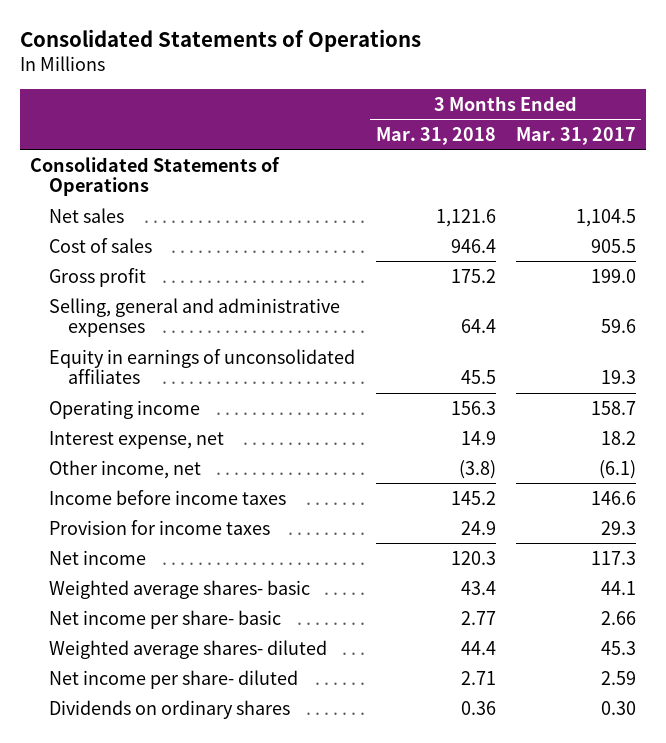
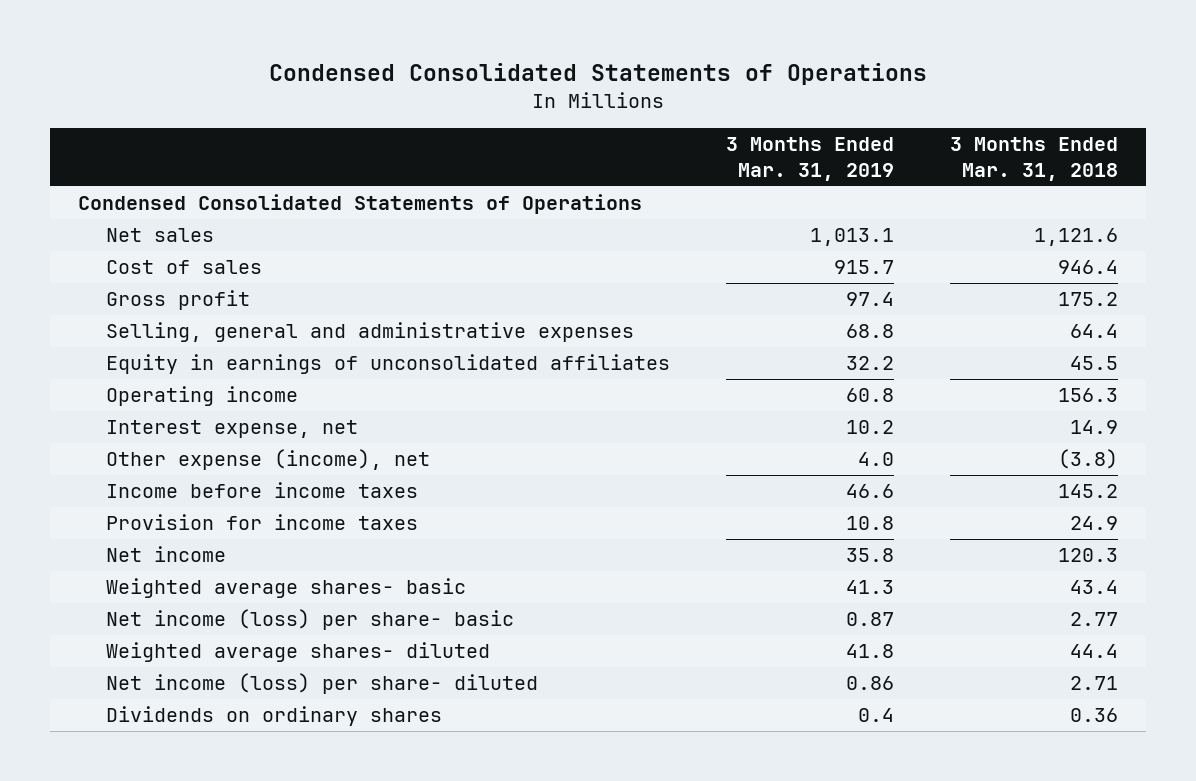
- Consolidated Statements of Operations
+ Condensed Consolidated Statements of Operations
- | 3 Months Ended Mar. 31, 2018 | 3 Months Ended Mar. 31, 2017
+ | 3 Months Ended Mar. 31, 2019 | 3 Months Ended Mar. 31, 2018
- Consolidated Statements of Operations
+ Condensed Consolidated Statements of Operations
- Other income, net | (3.8) | (6.1)
+ Other expense (income), net | 4.0 | (3.8)
- Net income per share- basic | 2.77 | 2.66
+ Net income (loss) per share- basic | 0.87 | 2.77
- Net income per share- diluted | 2.71 | 2.59
+ Net income (loss) per share- diluted | 0.86 | 2.71

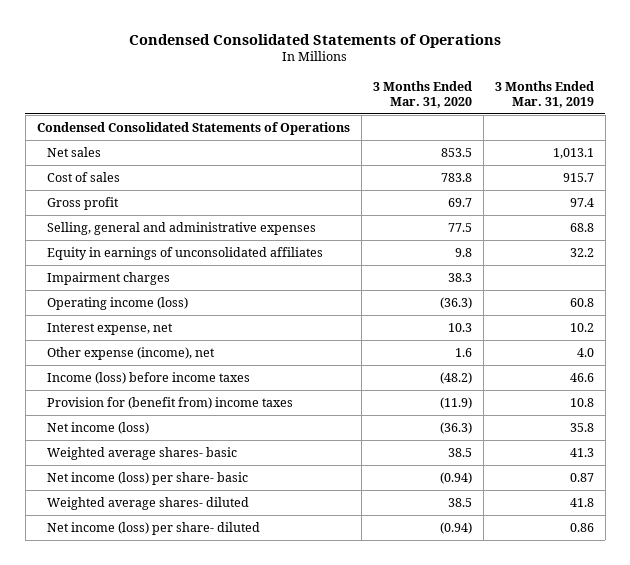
- | 3 Months Ended Mar. 31, 2019 | 3 Months Ended Mar. 31, 2018
+ | 3 Months Ended Mar. 31, 2020 | 3 Months Ended Mar. 31, 2019
- Operating income | 60.8 | 156.3
+ Impairment charges | 38.3 |
+ Operating income (loss) | (36.3) | 60.8
- Income before income taxes | 46.6 | 145.2
- Provision for income taxes | 10.8 | 24.9
- Net income | 35.8 | 120.3
+ Income (loss) before income taxes | (48.2) | 46.6
+ Provision for (benefit from) income taxes | (11.9) | 10.8
+ Net income (loss) | (36.3) | 35.8
- Dividends on ordinary shares | 0.4 | 0.36

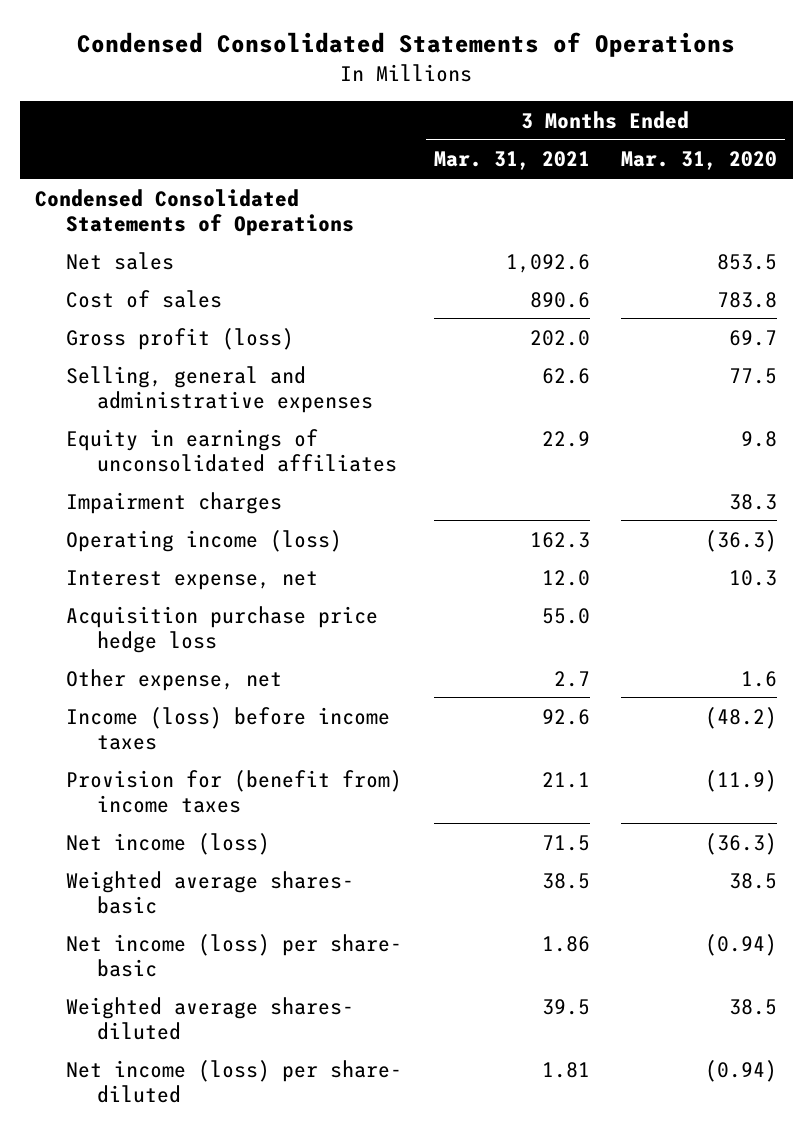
- | 3 Months Ended Mar. 31, 2020 | 3 Months Ended Mar. 31, 2019
+ | 3 Months Ended Mar. 31, 2021 | 3 Months Ended Mar. 31, 2020
- Gross profit | 69.7 | 97.4
+ Gross profit (loss) | 202.0 | 69.7
- Other expense (income), net | 1.6 | 4.0
+ Acquisition purchase price hedge loss | 55.0 |
+ Other expense, net | 2.7 | 1.6

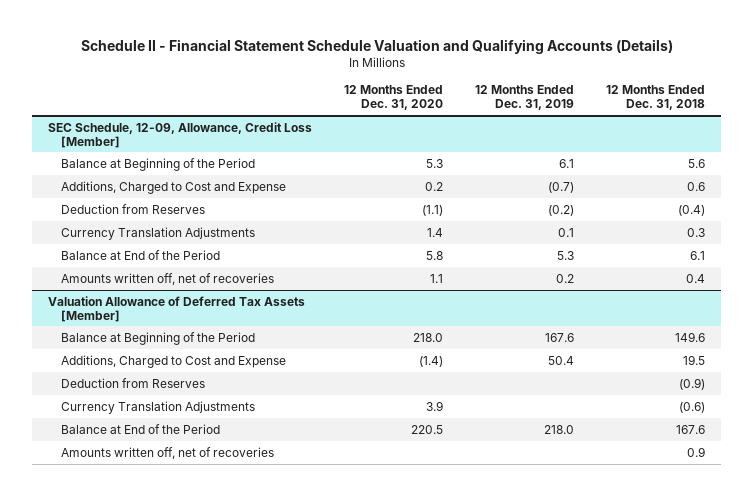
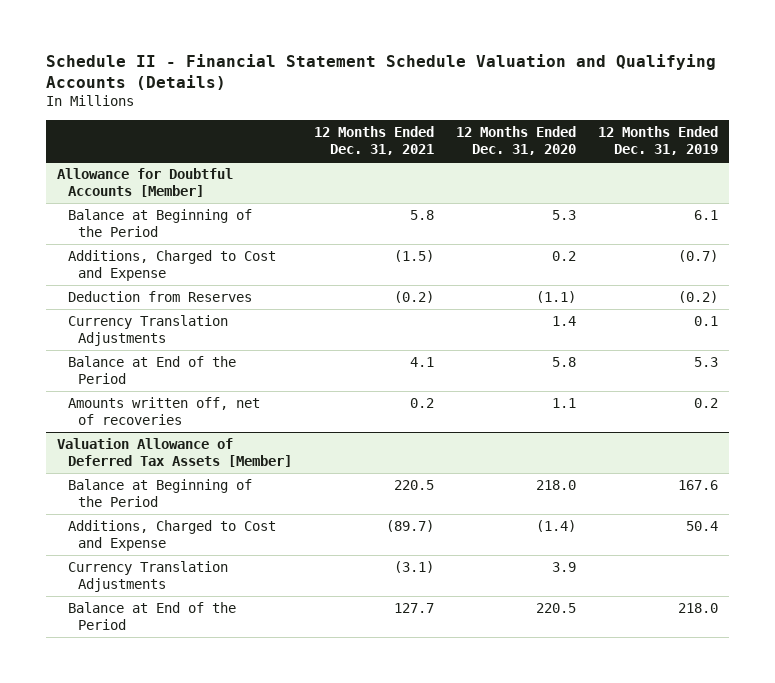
- | 12 Months Ended Dec. 31, 2020 | 12 Months Ended Dec. 31, 2019 | 12 Months Ended Dec. 31, 2018
+ | 12 Months Ended Dec. 31, 2021 | 12 Months Ended Dec. 31, 2020 | 12 Months Ended Dec. 31, 2019
- SEC Schedule, 12-09, Allowance, Credit Loss [Member]
+ Allowance for Doubtful Accounts [Member]
@ Valuation Allowance of Deferred Tax Assets [Member]
- Deduction from Reserves | | | (0.9)
- Amounts written off, net of recoveries | | | 0.9

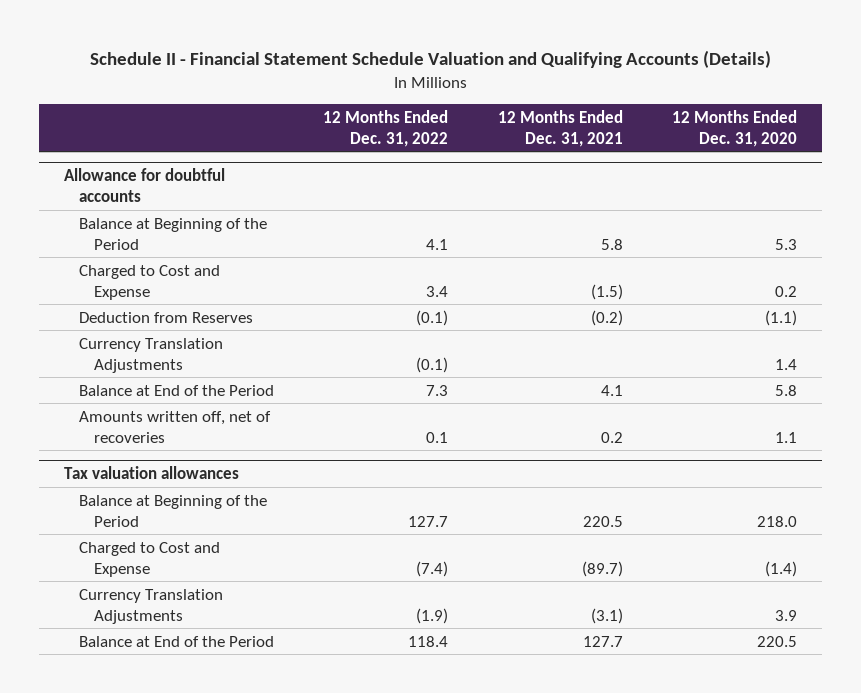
- | 12 Months Ended Dec. 31, 2021 | 12 Months Ended Dec. 31, 2020 | 12 Months Ended Dec. 31, 2019
+ | 12 Months Ended Dec. 31, 2022 | 12 Months Ended Dec. 31, 2021 | 12 Months Ended Dec. 31, 2020
- Allowance for Doubtful Accounts [Member]
+ Allowance for doubtful accounts
- Additions, Charged to Cost and Expense | (1.5) | 0.2 | (0.7)
+ Charged to Cost and Expense | 3.4 | (1.5) | 0.2
- Valuation Allowance of Deferred Tax Assets [Member]
+ Tax valuation allowances
- Additions, Charged to Cost and Expense | (89.7) | (1.4) | 50.4
+ Charged to Cost and Expense | (7.4) | (89.7) | (1.4)

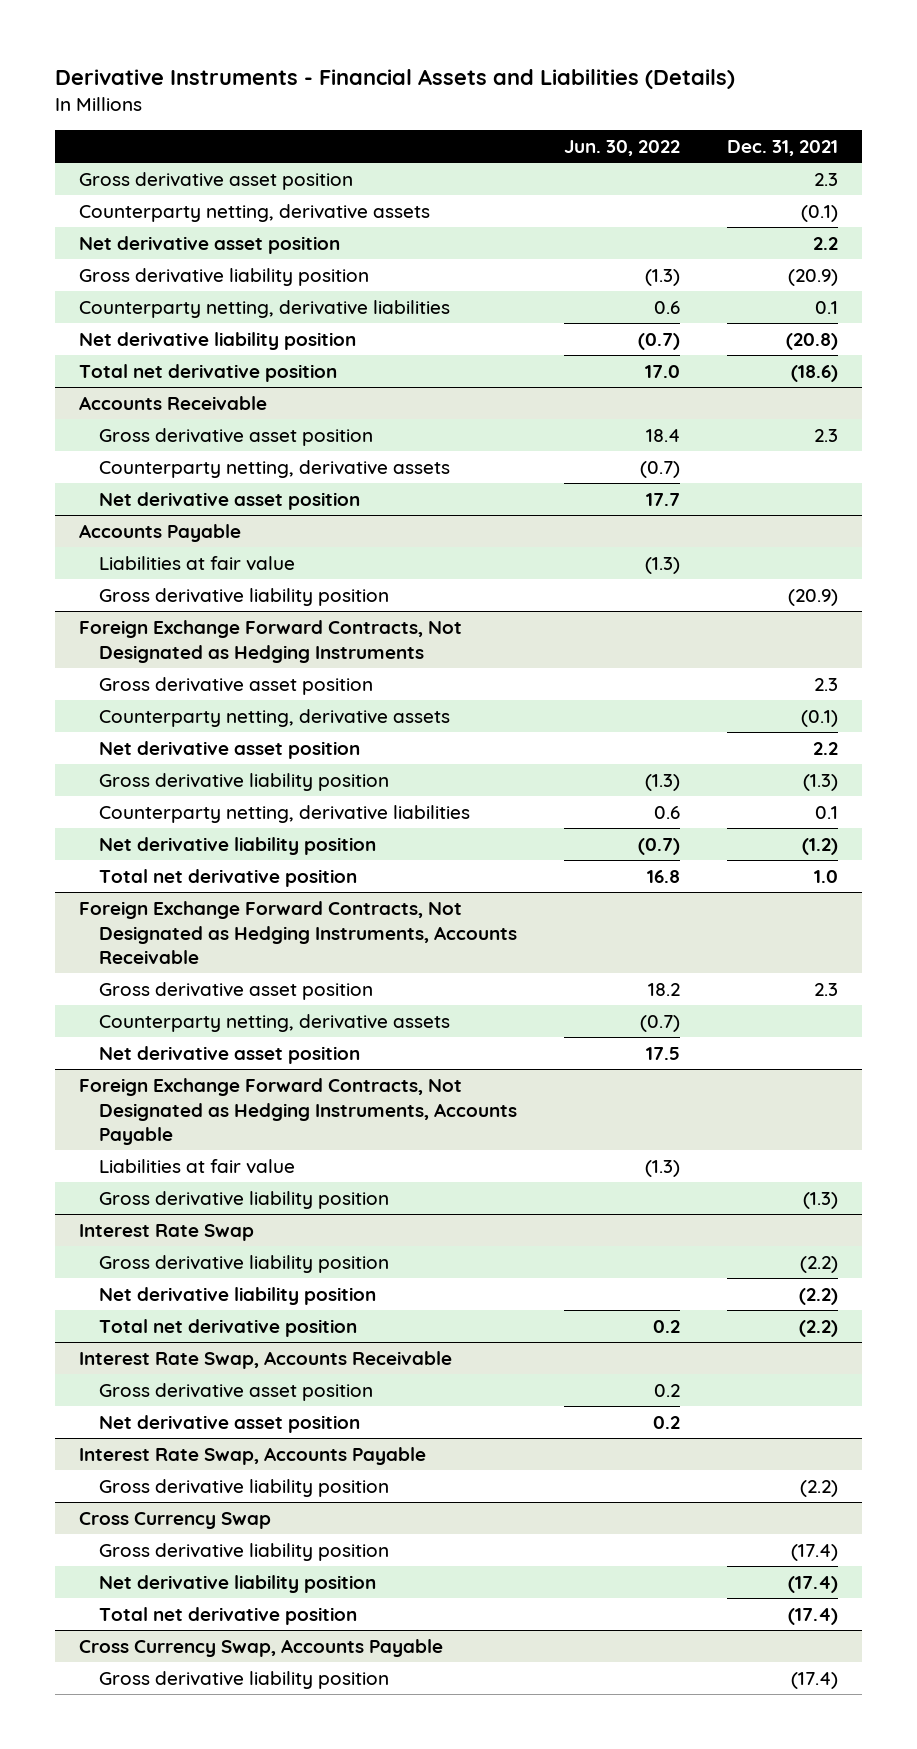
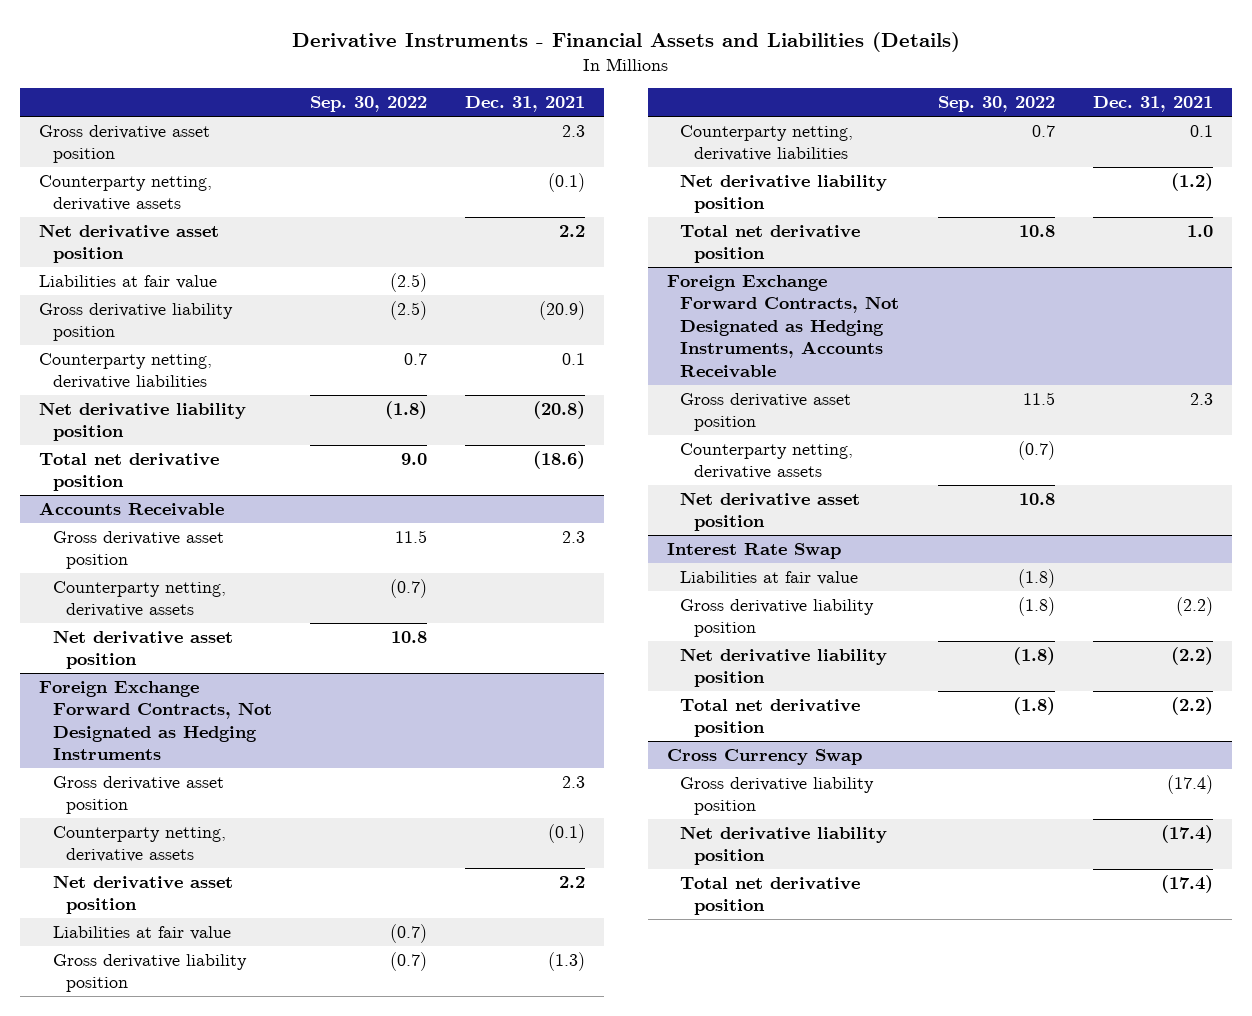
- | Jun. 30, 2022 | Dec. 31, 2021
+ | Sep. 30, 2022 | Dec. 31, 2021
+ Liabilities at fair value | (2.5) |
- Accounts Payable
- Liabilities at fair value | (1.3) |
- Gross derivative liability position | | (20.9)
@ Foreign Exchange Forward Contracts, Not Designated as Hedging Instruments
+ Liabilities at fair value | (0.7) |
- Foreign Exchange Forward Contracts, Not Designated as Hedging Instruments, Accounts Payable
- Liabilities at fair value | (1.3) |
- Gross derivative liability position | | (1.3)
@ Interest Rate Swap
+ Liabilities at fair value | (1.8) |
- Interest Rate Swap, Accounts Receivable
- Gross derivative asset position | 0.2 |
- Net derivative asset position | 0.2 |
- Interest Rate Swap, Accounts Payable
- Gross derivative liability position | | (2.2)
- Cross Currency Swap, Accounts Payable
- Gross derivative liability position | | (17.4)

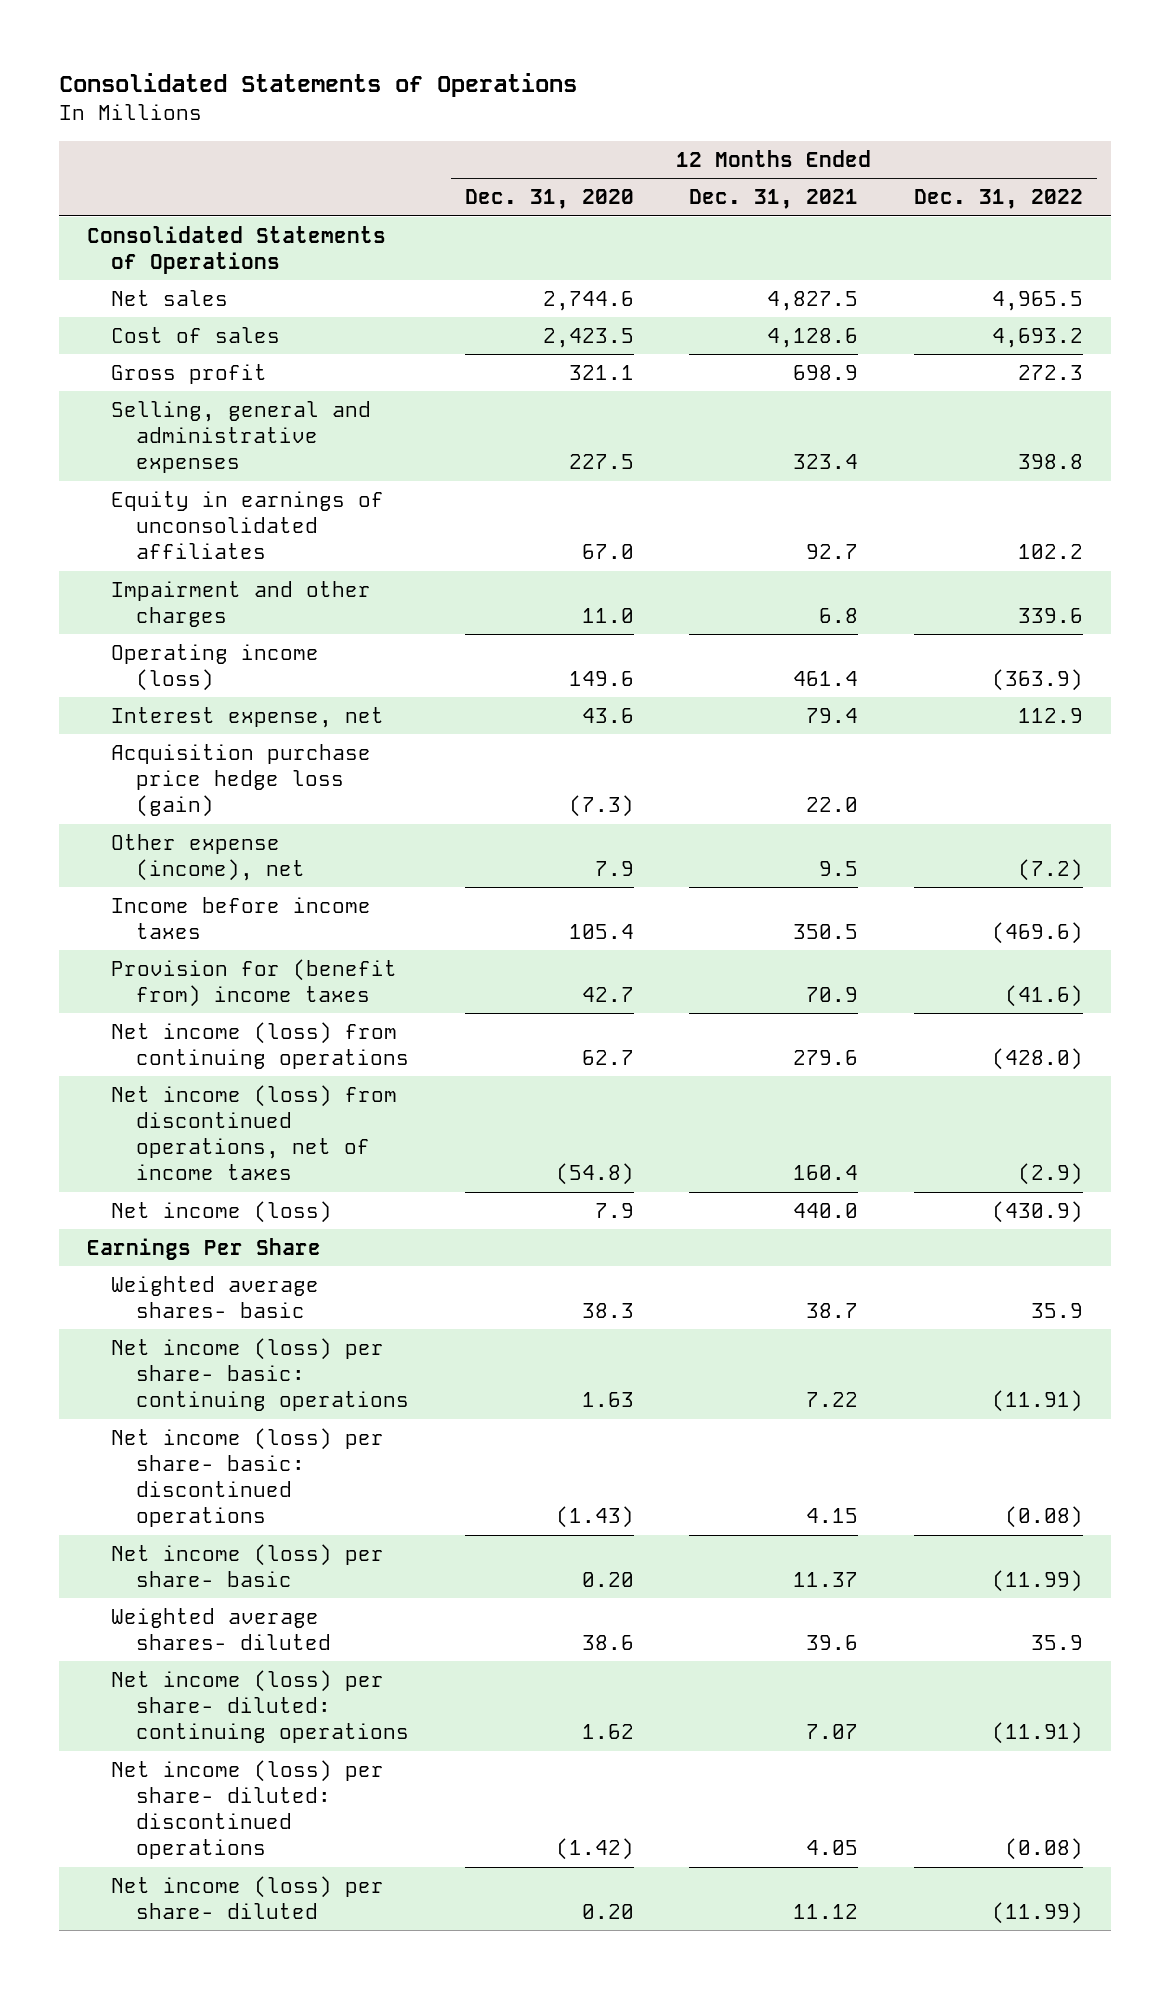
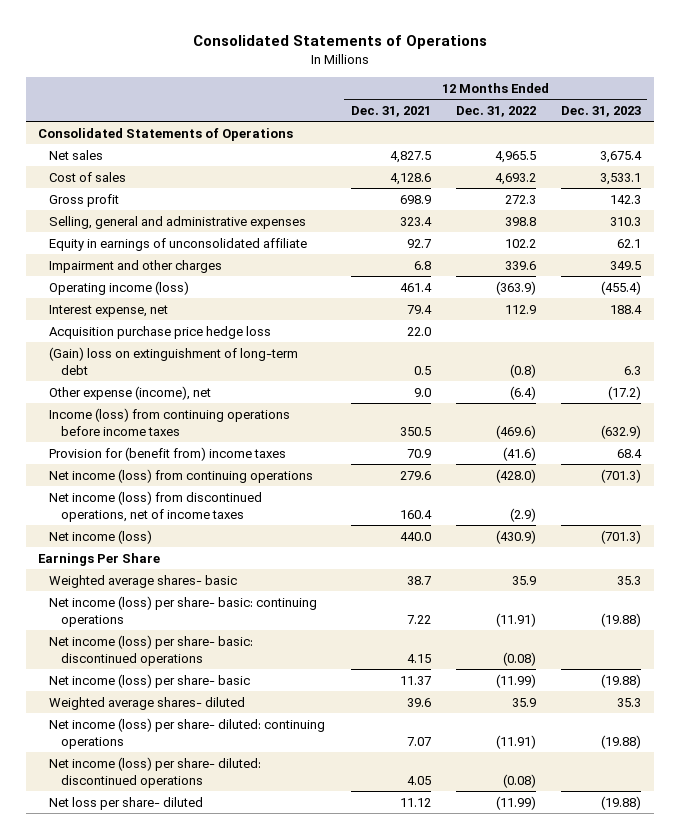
- | 12 Months Ended Dec. 31, 2020 | 12 Months Ended Dec. 31, 2021 | 12 Months Ended Dec. 31, 2022
+ | 12 Months Ended Dec. 31, 2021 | 12 Months Ended Dec. 31, 2022 | 12 Months Ended Dec. 31, 2023
- Equity in earnings of unconsolidated affiliates | 67.0 | 92.7 | 102.2
+ Equity in earnings of unconsolidated affiliate | 92.7 | 102.2 | 62.1
- Acquisition purchase price hedge loss (gain) | (7.3) | 22.0 |
- Other expense (income), net | 7.9 | 9.5 | (7.2)
- Income before income taxes | 105.4 | 350.5 | (469.6)
+ Acquisition purchase price hedge loss | 22.0 | |
+ (Gain) loss on extinguishment of long-term debt | 0.5 | (0.8) | 6.3
+ Other expense (income), net | 9.0 | (6.4) | (17.2)
+ Income (loss) from continuing operations before income taxes | 350.5 | (469.6) | (632.9)
- Net income (loss) per share- diluted | 0.20 | 11.12 | (11.99)
+ Net loss per share- diluted | 11.12 | (11.99) | (19.88)

